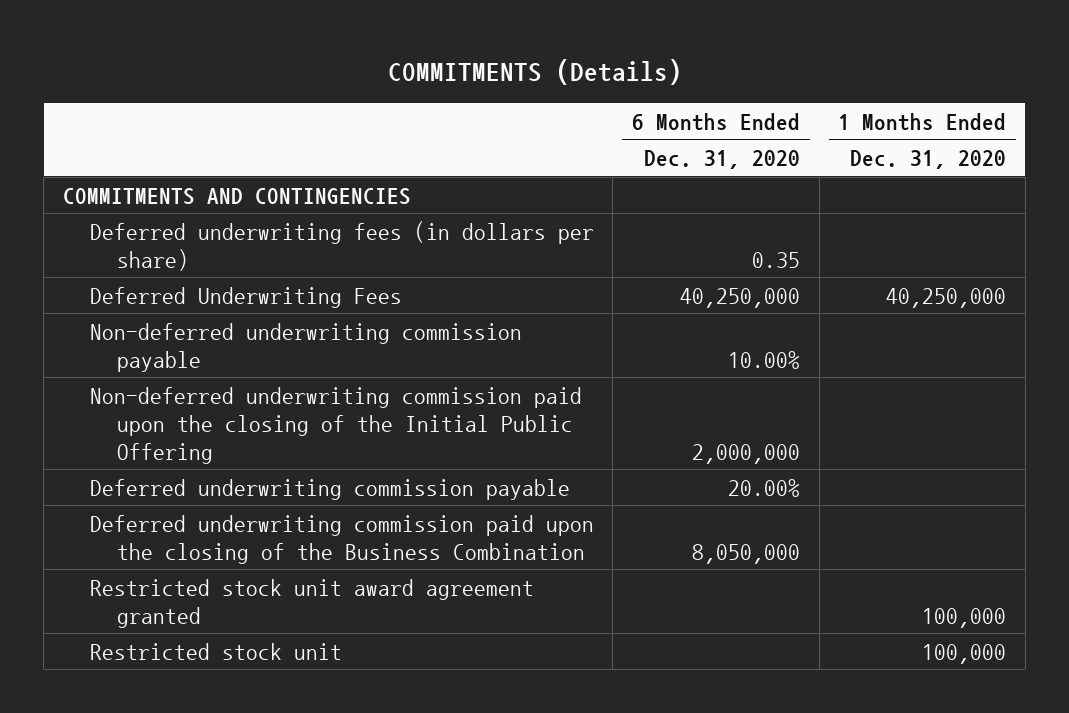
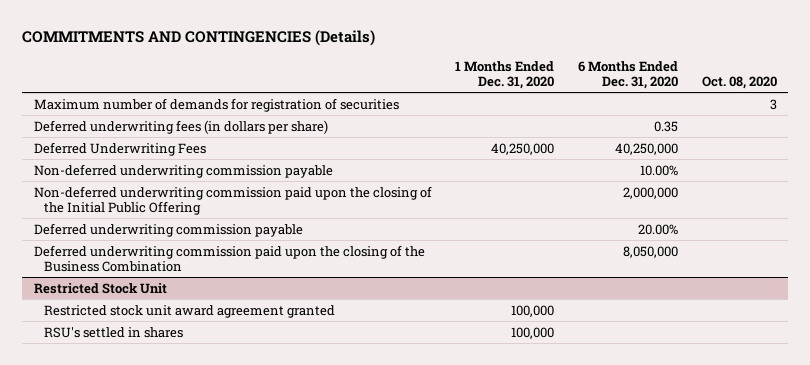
- COMMITMENTS (Details)
+ COMMITMENTS AND CONTINGENCIES (Details)
- | 6 Months Ended Dec. 31, 2020 | 1 Months Ended Dec. 31, 2020
+ | 1 Months Ended Dec. 31, 2020 | 6 Months Ended Dec. 31, 2020 | Oct. 08, 2020
- COMMITMENTS AND CONTINGENCIES
+ Maximum number of demands for registration of securities | | | 3
+ Restricted Stock Unit
- Restricted stock unit | | 100,000
+ RSU's settled in shares | 100,000 | |

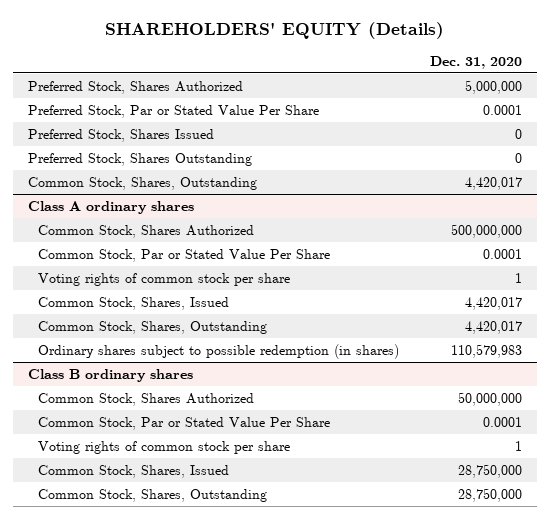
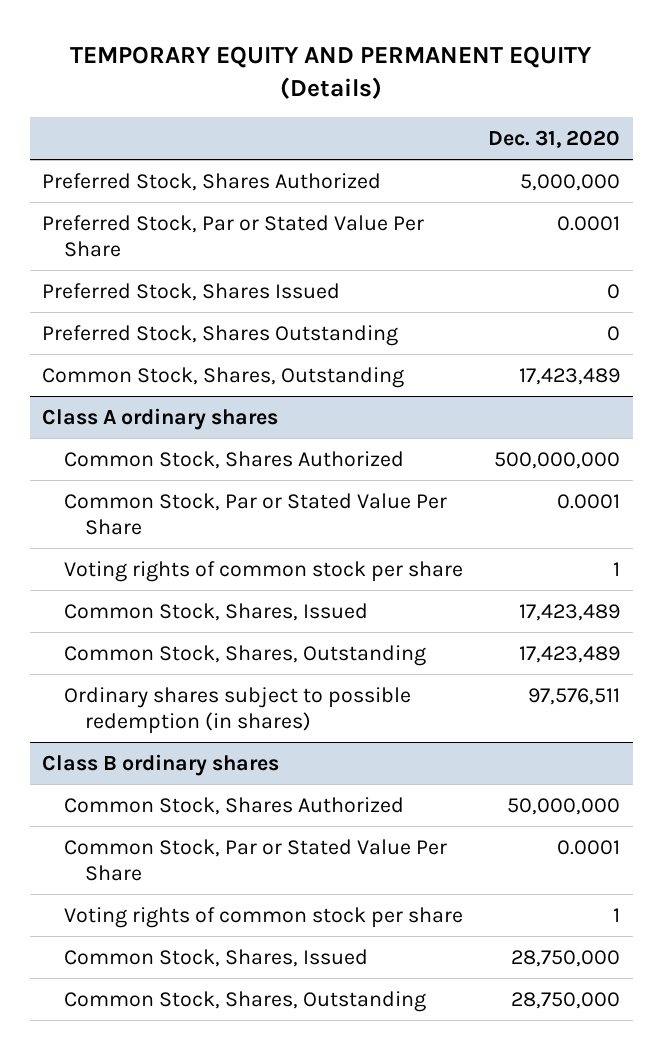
- SHAREHOLDERS' EQUITY (Details)
+ TEMPORARY EQUITY AND PERMANENT EQUITY (Details)
- Common Stock, Shares, Outstanding | 4,420,017
+ Common Stock, Shares, Outstanding | 17,423,489
@ Class A ordinary shares
- Common Stock, Shares, Issued | 4,420,017
- Common Stock, Shares, Outstanding | 4,420,017
- Ordinary shares subject to possible redemption (in shares) | 110,579,983
+ Common Stock, Shares, Issued | 17,423,489
+ Common Stock, Shares, Outstanding | 17,423,489
+ Ordinary shares subject to possible redemption (in shares) | 97,576,511

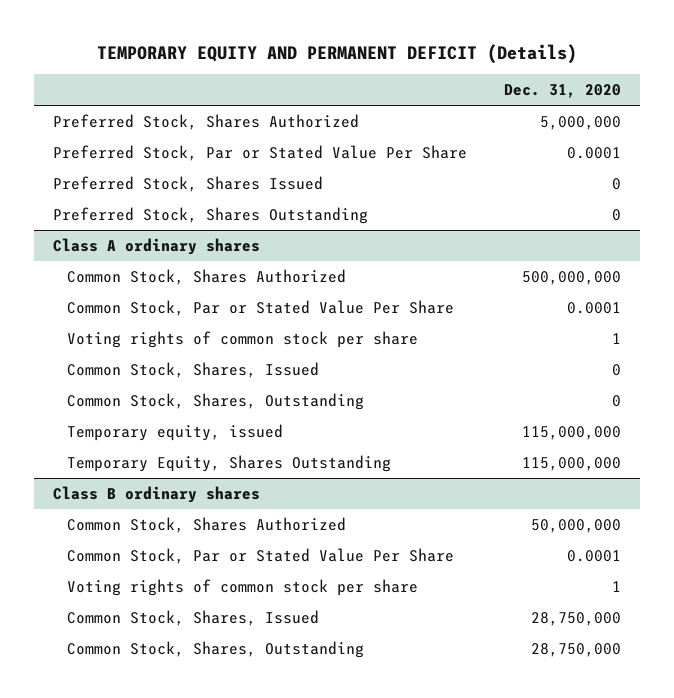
- TEMPORARY EQUITY AND PERMANENT EQUITY (Details)
+ TEMPORARY EQUITY AND PERMANENT DEFICIT (Details)
- Common Stock, Shares, Outstanding | 17,423,489
@ Class A ordinary shares
- Common Stock, Shares, Issued | 17,423,489
- Common Stock, Shares, Outstanding | 17,423,489
- Ordinary shares subject to possible redemption (in shares) | 97,576,511
+ Common Stock, Shares, Issued | 0
+ Common Stock, Shares, Outstanding | 0
+ Temporary equity, issued | 115,000,000
+ Temporary Equity, Shares Outstanding | 115,000,000

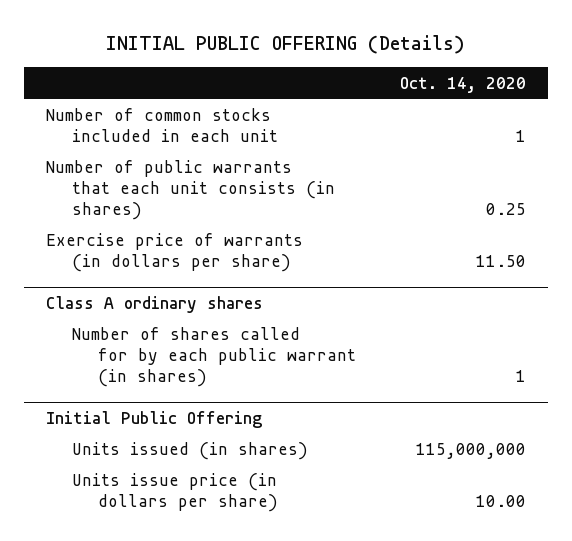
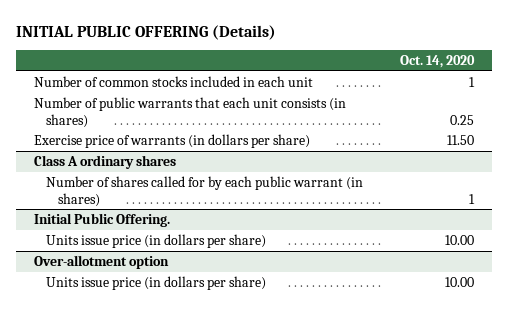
- Initial Public Offering
- Units issued (in shares) | 115,000,000
+ Initial Public Offering.
+ Over-allotment option
+ Units issue price (in dollars per share) | 10.00

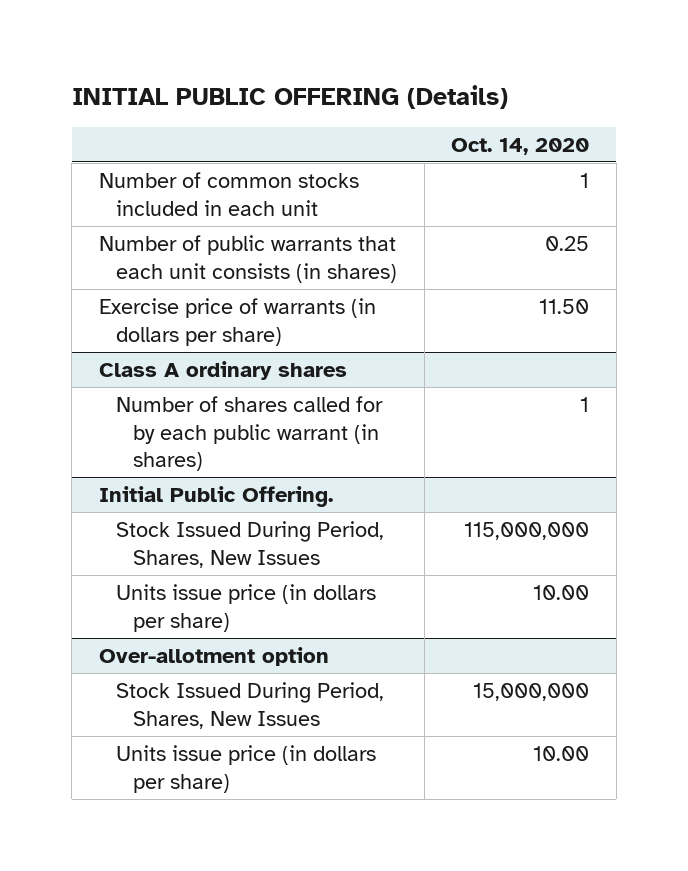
@ Initial Public Offering.
+ Stock Issued During Period, Shares, New Issues | 115,000,000
@ Over-allotment option
+ Stock Issued During Period, Shares, New Issues | 15,000,000

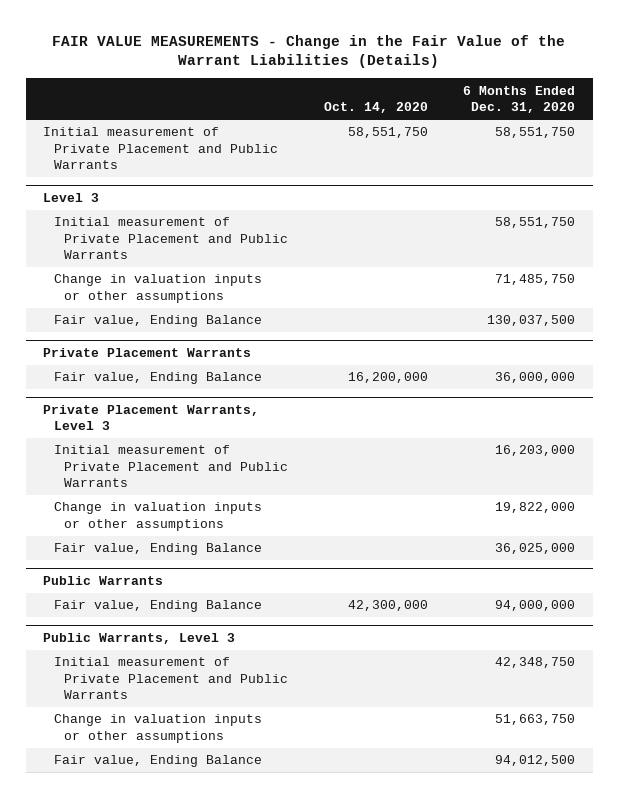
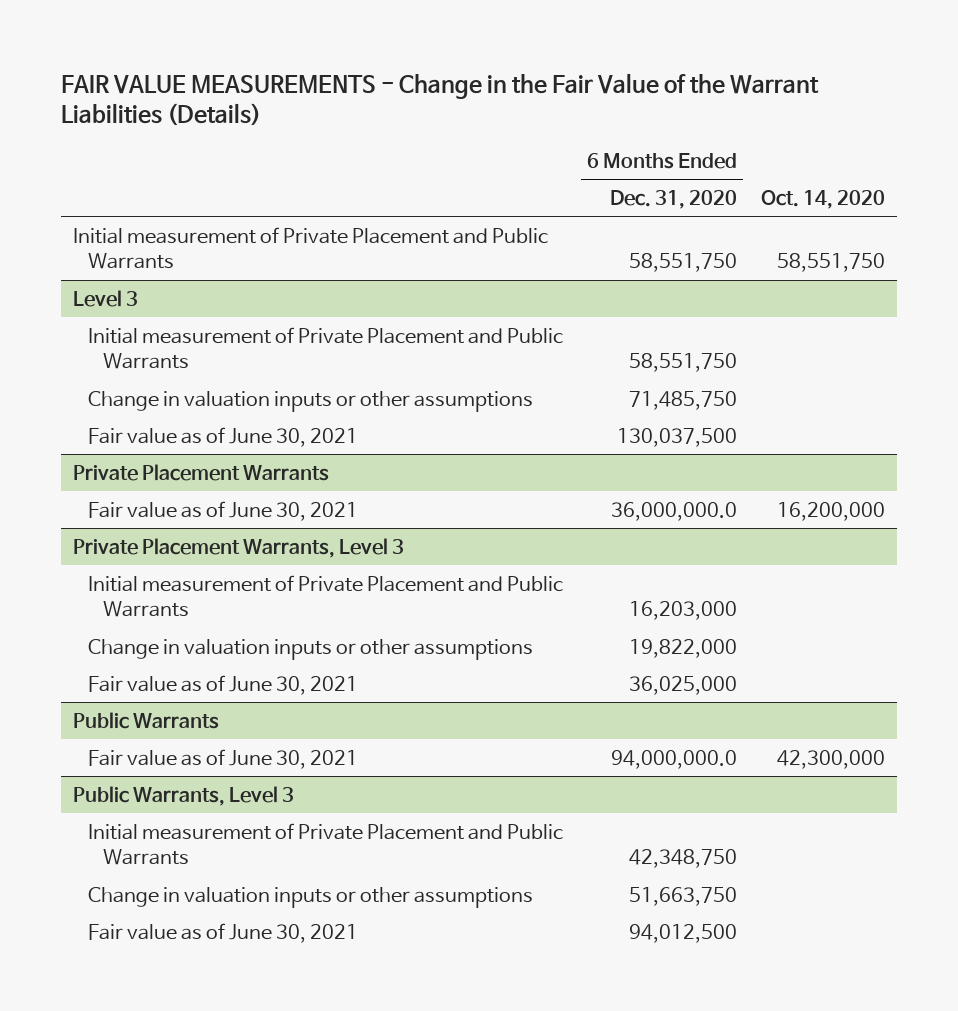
- | Oct. 14, 2020 | 6 Months Ended Dec. 31, 2020
+ | 6 Months Ended Dec. 31, 2020 | Oct. 14, 2020
@ Level 3
- Fair value, Ending Balance | | 130,037,500
+ Fair value as of June 30, 2021 | 130,037,500 |
@ Private Placement Warrants
- Fair value, Ending Balance | 16,200,000 | 36,000,000
+ Fair value as of June 30, 2021 | 36,000,000.0 | 16,200,000
@ Private Placement Warrants, Level 3
- Fair value, Ending Balance | | 36,025,000
+ Fair value as of June 30, 2021 | 36,025,000 |
@ Public Warrants
- Fair value, Ending Balance | 42,300,000 | 94,000,000
+ Fair value as of June 30, 2021 | 94,000,000.0 | 42,300,000
@ Public Warrants, Level 3
- Fair value, Ending Balance | | 94,012,500
+ Fair value as of June 30, 2021 | 94,012,500 |

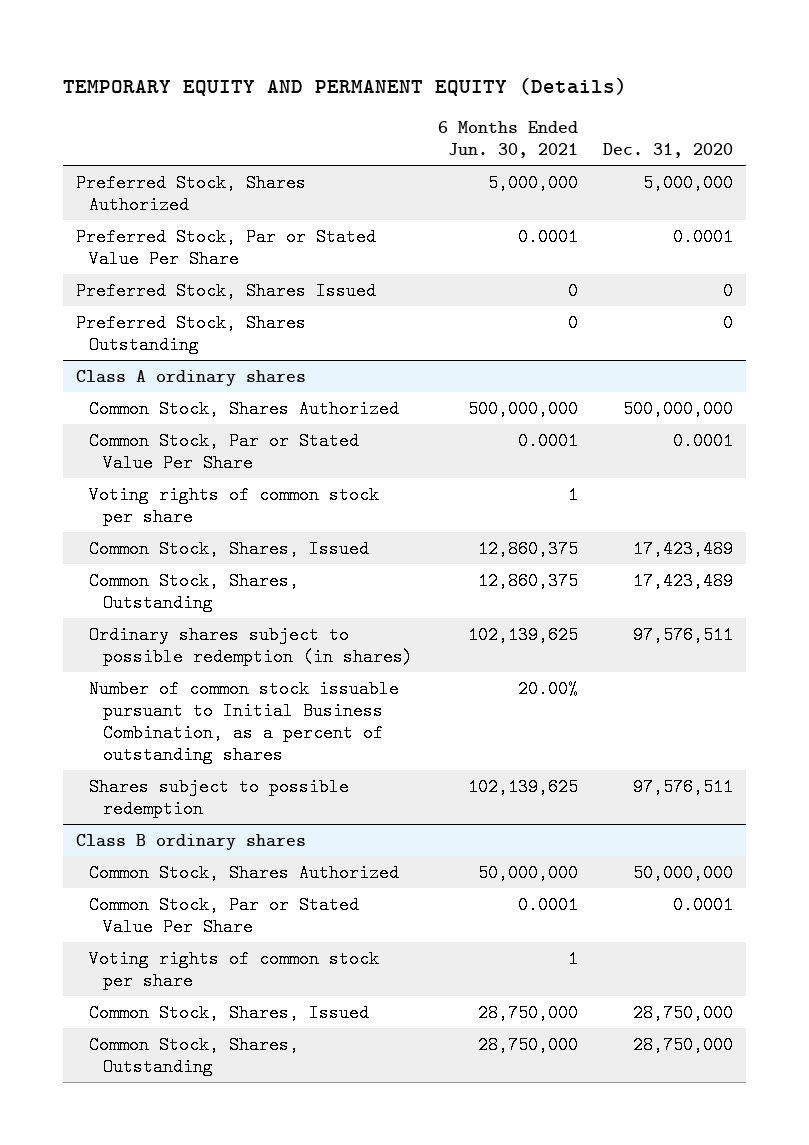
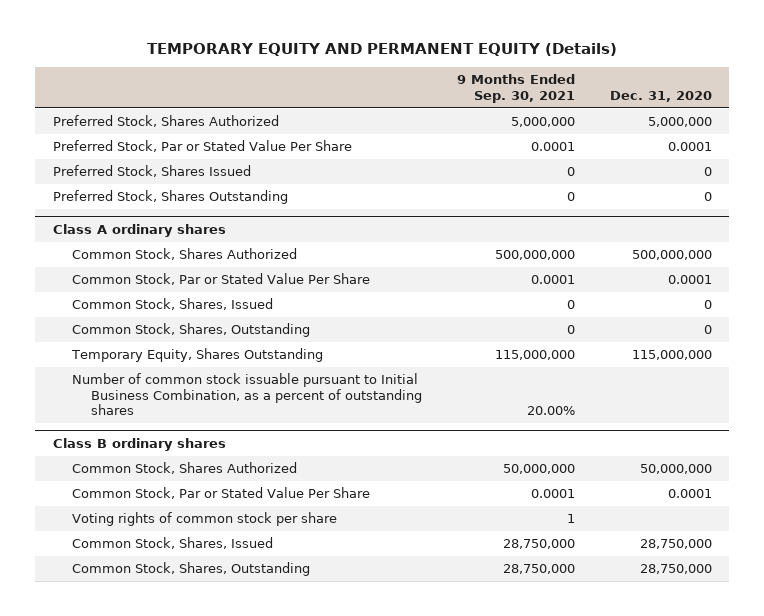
- | 6 Months Ended Jun. 30, 2021 | Dec. 31, 2020
+ | 9 Months Ended Sep. 30, 2021 | Dec. 31, 2020
@ Class A ordinary shares
- Voting rights of common stock per share | 1 |
- Common Stock, Shares, Issued | 12,860,375 | 17,423,489
- Common Stock, Shares, Outstanding | 12,860,375 | 17,423,489
- Ordinary shares subject to possible redemption (in shares) | 102,139,625 | 97,576,511
+ Common Stock, Shares, Issued | 0 | 0
+ Common Stock, Shares, Outstanding | 0 | 0
+ Temporary Equity, Shares Outstanding | 115,000,000 | 115,000,000
- Shares subject to possible redemption | 102,139,625 | 97,576,511

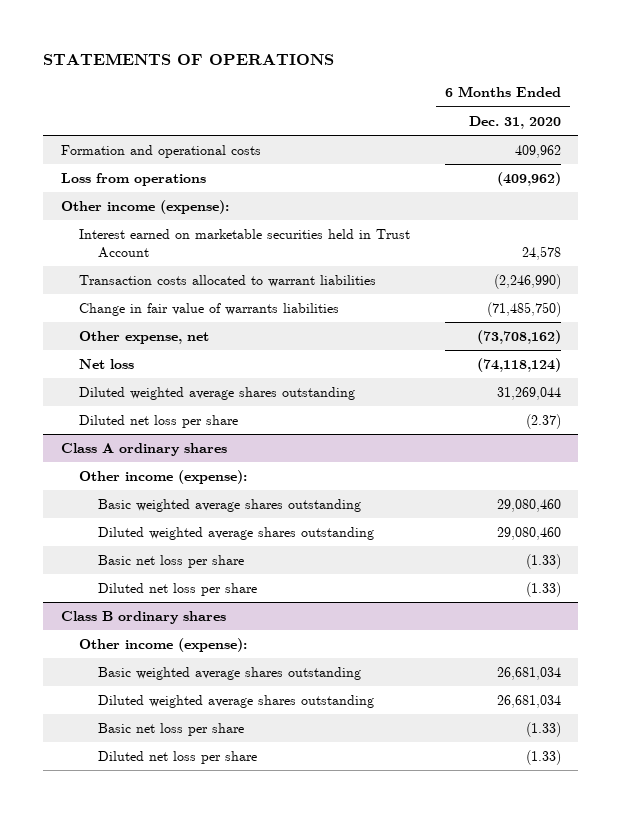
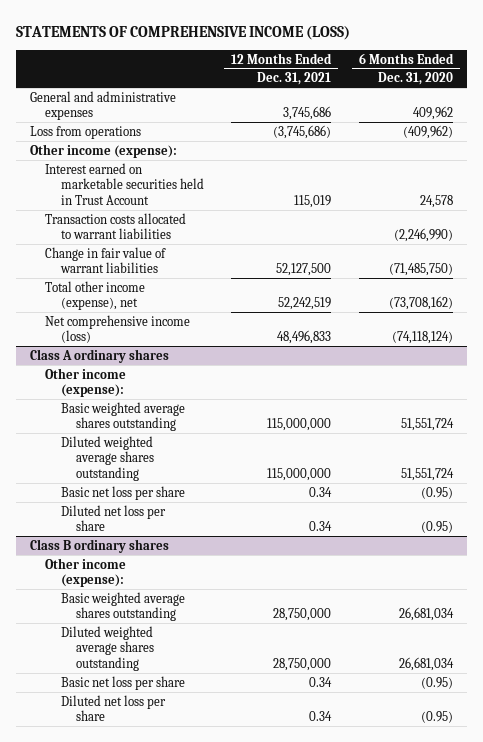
- STATEMENTS OF OPERATIONS
+ STATEMENTS OF COMPREHENSIVE INCOME (LOSS)
- | 6 Months Ended Dec. 31, 2020
+ | 12 Months Ended Dec. 31, 2021 | 6 Months Ended Dec. 31, 2020
- Formation and operational costs | 409,962
+ General and administrative expenses | 3,745,686 | 409,962
- Change in fair value of warrants liabilities | (71,485,750)
- Other expense, net | (73,708,162)
- Net loss | (74,118,124)
- Diluted weighted average shares outstanding | 31,269,044
- Diluted net loss per share | (2.37)
+ Change in fair value of warrant liabilities | 52,127,500 | (71,485,750)
+ Total other income (expense), net | 52,242,519 | (73,708,162)
+ Net comprehensive income (loss) | 48,496,833 | (74,118,124)
@ Class A ordinary shares
- Basic weighted average shares outstanding | 29,080,460
- Diluted weighted average shares outstanding | 29,080,460
- Basic net loss per share | (1.33)
- Diluted net loss per share | (1.33)
+ Basic weighted average shares outstanding | 115,000,000 | 51,551,724
+ Diluted weighted average shares outstanding | 115,000,000 | 51,551,724
+ Basic net loss per share | 0.34 | (0.95)
+ Diluted net loss per share | 0.34 | (0.95)
@ Class B ordinary shares
- Basic net loss per share | (1.33)
- Diluted net loss per share | (1.33)
+ Basic net loss per share | 0.34 | (0.95)
+ Diluted net loss per share | 0.34 | (0.95)

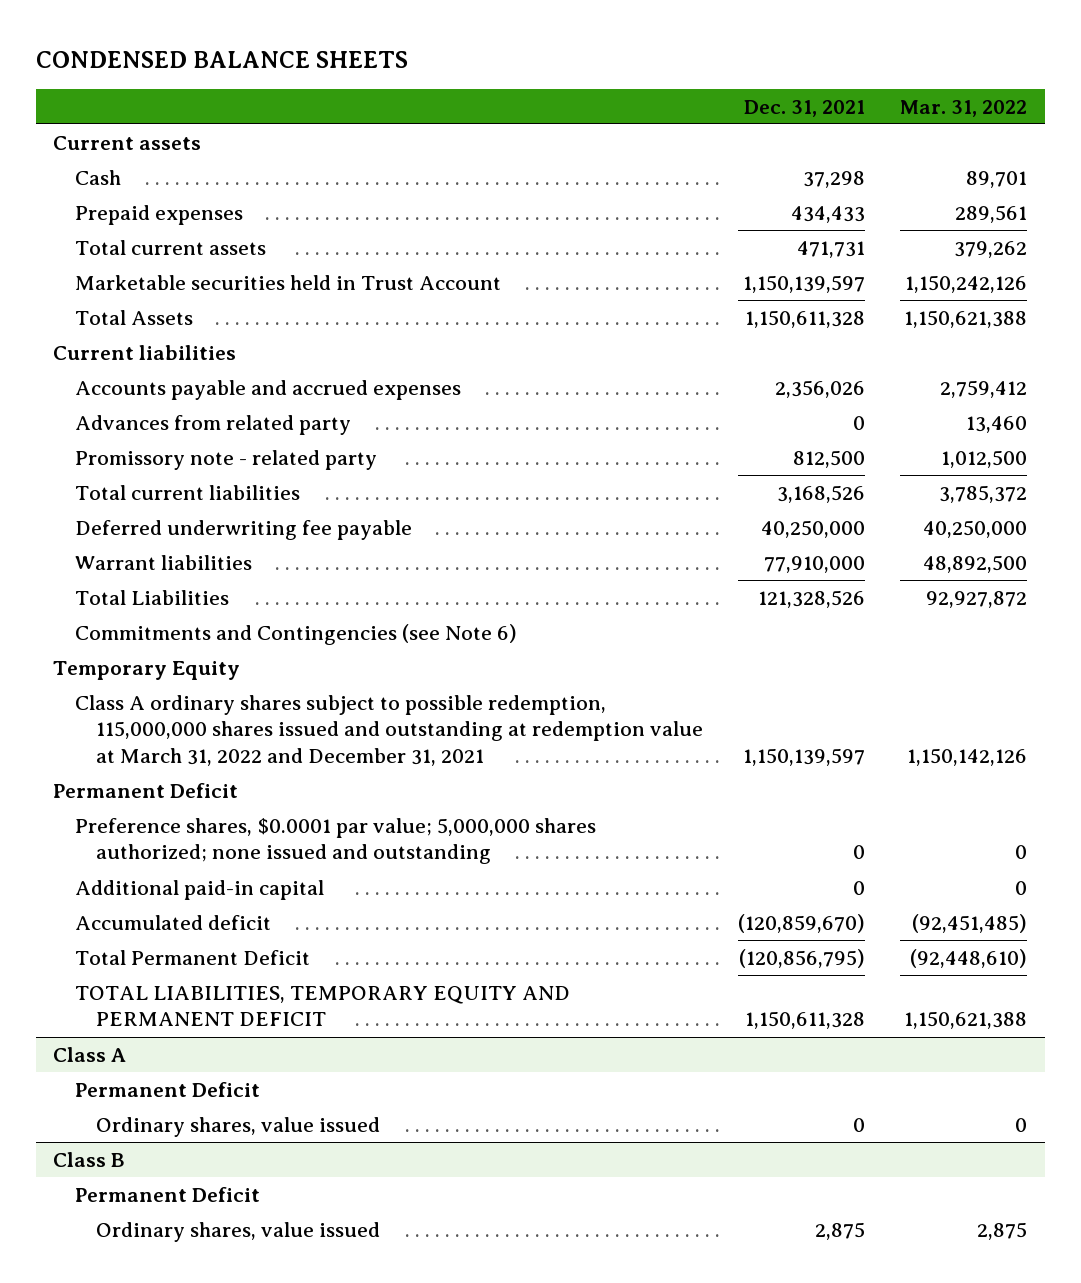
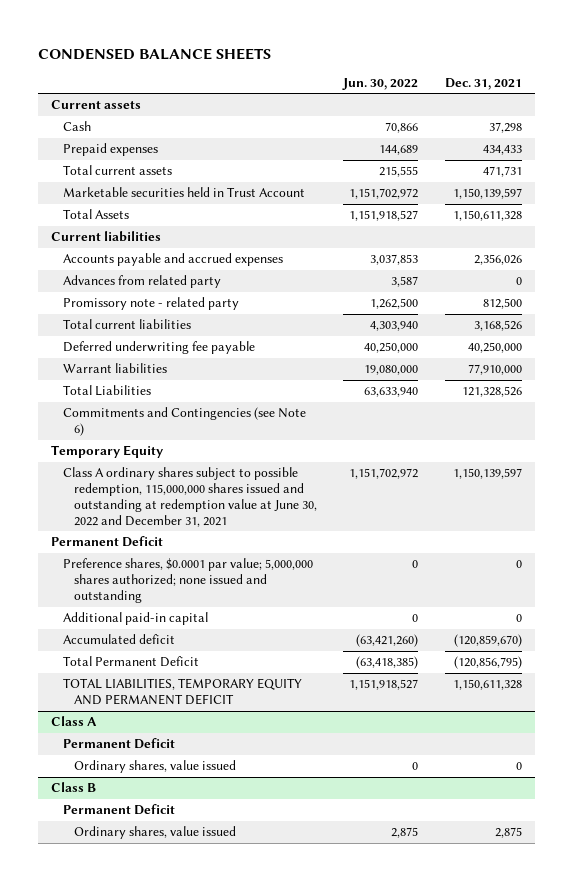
- | Dec. 31, 2021 | Mar. 31, 2022
+ | Jun. 30, 2022 | Dec. 31, 2021
- Class A ordinary shares subject to possible redemption, 115,000,000 shares issued and outstanding at redemption value at March 31, 2022 and December 31, 2021 | 1,150,139,597 | 1,150,142,126
+ Class A ordinary shares subject to possible redemption, 115,000,000 shares issued and outstanding at redemption value at June 30, 2022 and December 31, 2021 | 1,151,702,972 | 1,150,139,597

